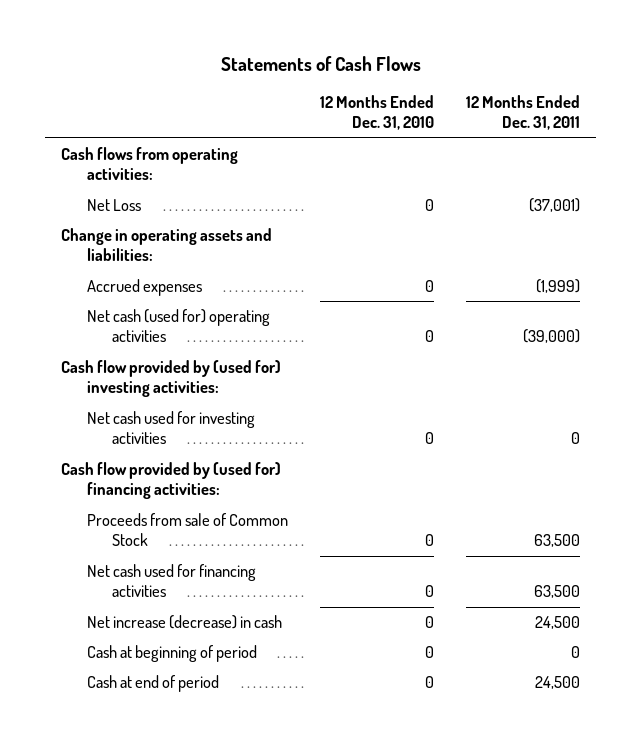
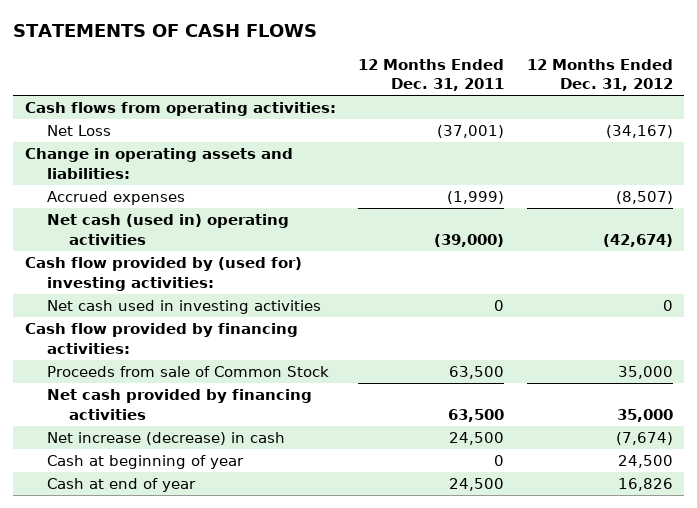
- Statements of Cash Flows
+ STATEMENTS OF CASH FLOWS
- | 12 Months Ended Dec. 31, 2010 | 12 Months Ended Dec. 31, 2011
+ | 12 Months Ended Dec. 31, 2011 | 12 Months Ended Dec. 31, 2012
- Net cash (used for) operating activities | 0 | (39,000)
+ Net cash (used in) operating activities | (39,000) | (42,674)
- Net cash used for investing activities | 0 | 0
- Cash flow provided by (used for) financing activities:
+ Net cash used in investing activities | 0 | 0
+ Cash flow provided by financing activities:
- Net cash used for financing activities | 0 | 63,500
+ Net cash provided by financing activities | 63,500 | 35,000
- Cash at beginning of period | 0 | 0
- Cash at end of period | 0 | 24,500
+ Cash at beginning of year | 0 | 24,500
+ Cash at end of year | 24,500 | 16,826

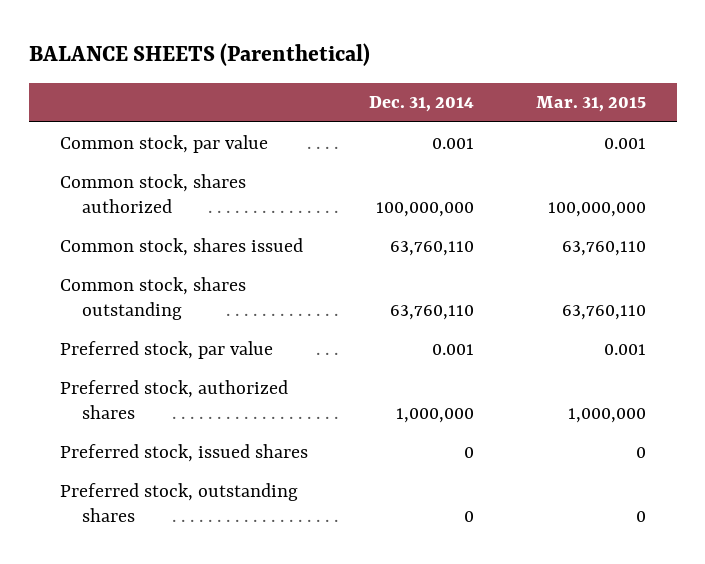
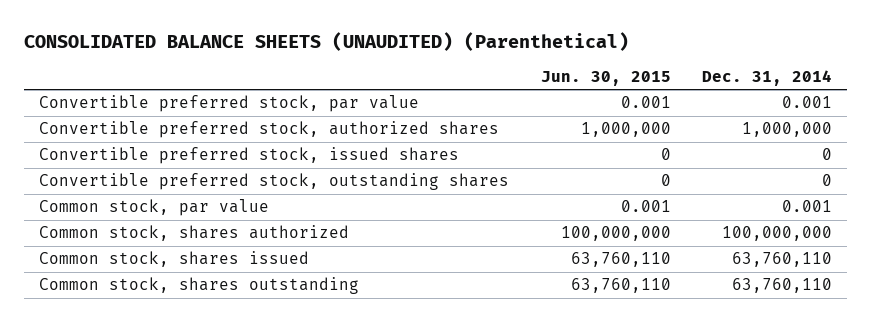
- BALANCE SHEETS (Parenthetical)
+ CONSOLIDATED BALANCE SHEETS (UNAUDITED) (Parenthetical)
- | Dec. 31, 2014 | Mar. 31, 2015
+ | Jun. 30, 2015 | Dec. 31, 2014
+ Convertible preferred stock, par value | 0.001 | 0.001
+ Convertible preferred stock, authorized shares | 1,000,000 | 1,000,000
+ Convertible preferred stock, issued shares | 0 | 0
+ Convertible preferred stock, outstanding shares | 0 | 0
- Preferred stock, par value | 0.001 | 0.001
- Preferred stock, authorized shares | 1,000,000 | 1,000,000
- Preferred stock, issued shares | 0 | 0
- Preferred stock, outstanding shares | 0 | 0

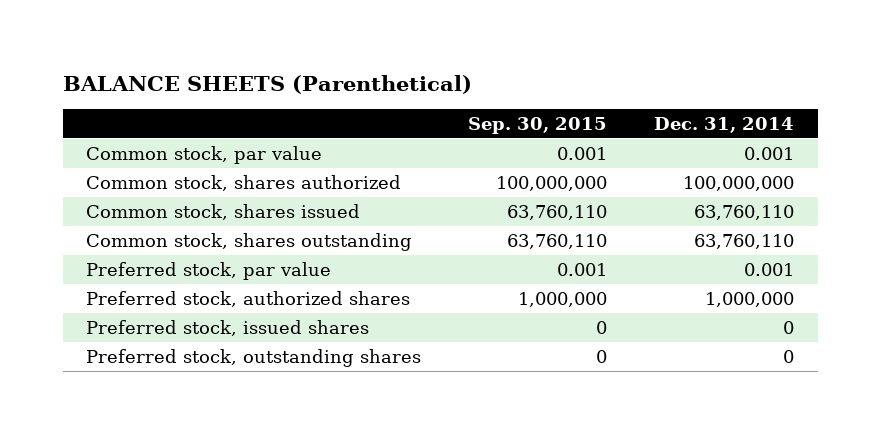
- CONSOLIDATED BALANCE SHEETS (UNAUDITED) (Parenthetical)
+ BALANCE SHEETS (Parenthetical)
- | Jun. 30, 2015 | Dec. 31, 2014
+ | Sep. 30, 2015 | Dec. 31, 2014
- Convertible preferred stock, par value | 0.001 | 0.001
- Convertible preferred stock, authorized shares | 1,000,000 | 1,000,000
- Convertible preferred stock, issued shares | 0 | 0
- Convertible preferred stock, outstanding shares | 0 | 0
+ Preferred stock, par value | 0.001 | 0.001
+ Preferred stock, authorized shares | 1,000,000 | 1,000,000
+ Preferred stock, issued shares | 0 | 0
+ Preferred stock, outstanding shares | 0 | 0

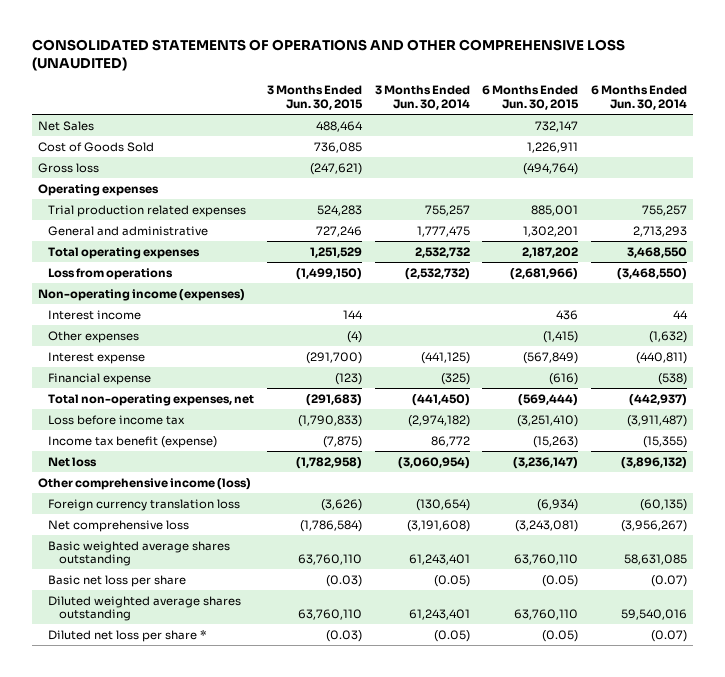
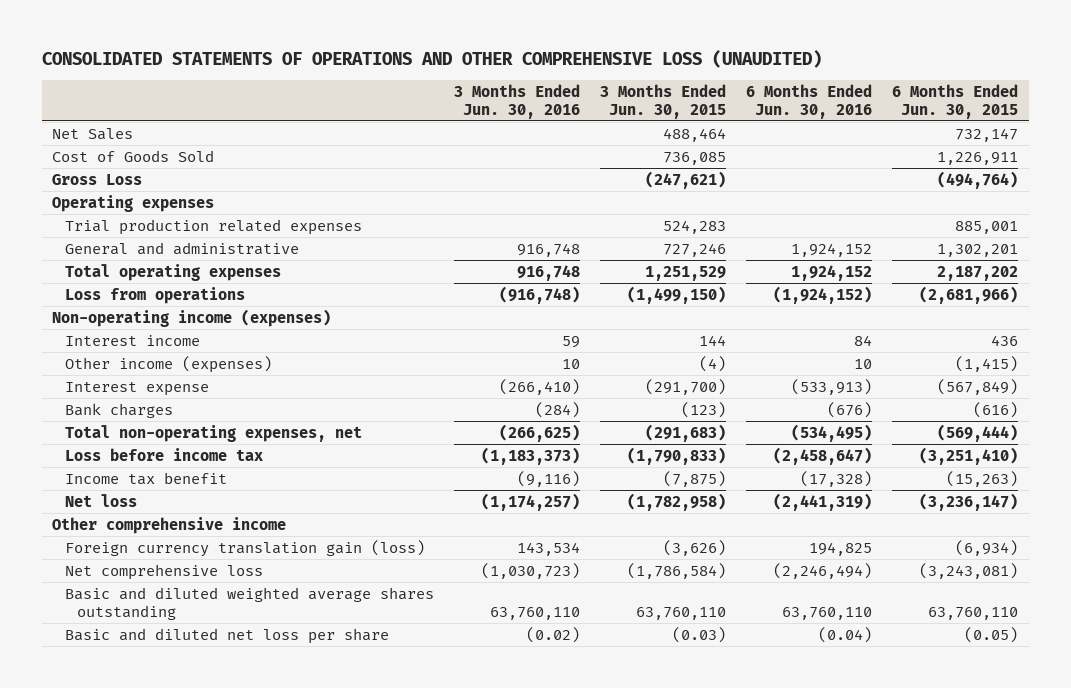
- | 3 Months Ended Jun. 30, 2015 | 3 Months Ended Jun. 30, 2014 | 6 Months Ended Jun. 30, 2015 | 6 Months Ended Jun. 30, 2014
+ | 3 Months Ended Jun. 30, 2016 | 3 Months Ended Jun. 30, 2015 | 6 Months Ended Jun. 30, 2016 | 6 Months Ended Jun. 30, 2015
- Gross loss | (247,621) | | (494,764) |
+ Gross Loss | | (247,621) | | (494,764)
- Other expenses | (4) | | (1,415) | (1,632)
+ Other income (expenses) | 10 | (4) | 10 | (1,415)
- Financial expense | (123) | (325) | (616) | (538)
+ Bank charges | (284) | (123) | (676) | (616)
- Income tax benefit (expense) | (7,875) | 86,772 | (15,263) | (15,355)
+ Income tax benefit | (9,116) | (7,875) | (17,328) | (15,263)
- Other comprehensive income (loss)
- Foreign currency translation loss | (3,626) | (130,654) | (6,934) | (60,135)
+ Other comprehensive income
+ Foreign currency translation gain (loss) | 143,534 | (3,626) | 194,825 | (6,934)
- Basic weighted average shares outstanding | 63,760,110 | 61,243,401 | 63,760,110 | 58,631,085
- Basic net loss per share | (0.03) | (0.05) | (0.05) | (0.07)
- Diluted weighted average shares outstanding | 63,760,110 | 61,243,401 | 63,760,110 | 59,540,016
- Diluted net loss per share * | (0.03) | (0.05) | (0.05) | (0.07)
+ Basic and diluted weighted average shares outstanding | 63,760,110 | 63,760,110 | 63,760,110 | 63,760,110
+ Basic and diluted net loss per share | (0.02) | (0.03) | (0.04) | (0.05)

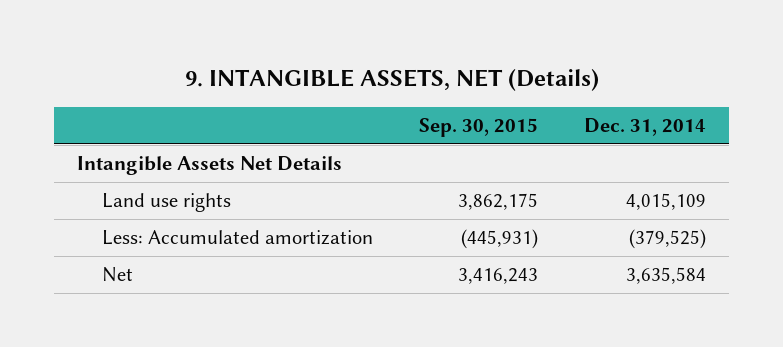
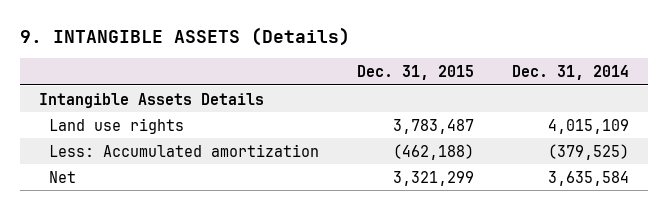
- 9. INTANGIBLE ASSETS, NET (Details)
+ 9. INTANGIBLE ASSETS (Details)
- | Sep. 30, 2015 | Dec. 31, 2014
+ | Dec. 31, 2015 | Dec. 31, 2014
- Intangible Assets Net Details
+ Intangible Assets Details

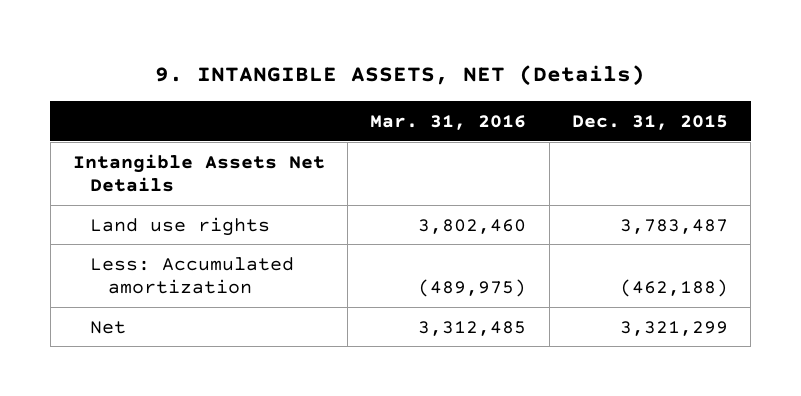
- 9. INTANGIBLE ASSETS (Details)
+ 9. INTANGIBLE ASSETS, NET (Details)
- | Dec. 31, 2015 | Dec. 31, 2014
+ | Mar. 31, 2016 | Dec. 31, 2015
- Intangible Assets Details
+ Intangible Assets Net Details

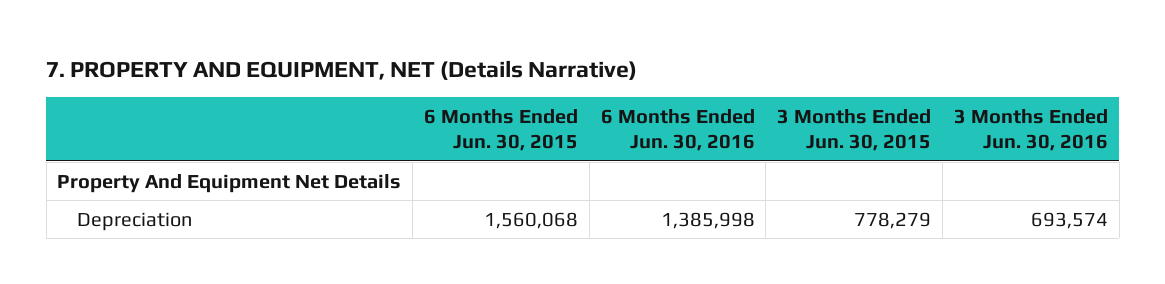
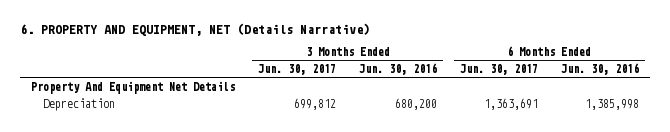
- 7. PROPERTY AND EQUIPMENT, NET (Details Narrative)
+ 6. PROPERTY AND EQUIPMENT, NET (Details Narrative)
- | 6 Months Ended Jun. 30, 2015 | 6 Months Ended Jun. 30, 2016 | 3 Months Ended Jun. 30, 2015 | 3 Months Ended Jun. 30, 2016
+ | 3 Months Ended Jun. 30, 2017 | 3 Months Ended Jun. 30, 2016 | 6 Months Ended Jun. 30, 2017 | 6 Months Ended Jun. 30, 2016
- Depreciation | 1,560,068 | 1,385,998 | 778,279 | 693,574
+ Depreciation | 699,812 | 680,200 | 1,363,691 | 1,385,998

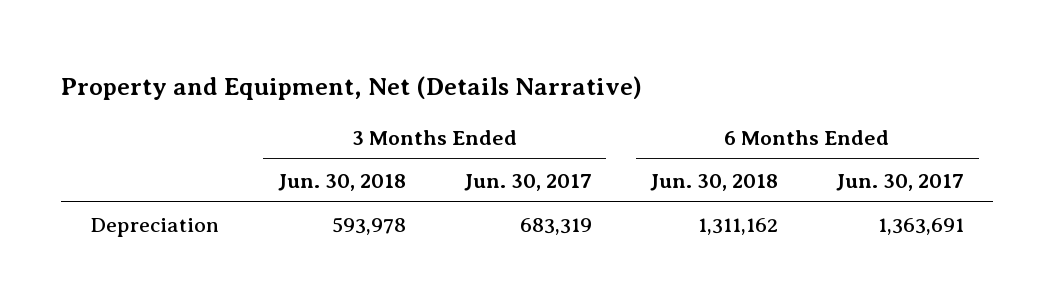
- 6. PROPERTY AND EQUIPMENT, NET (Details Narrative)
+ Property and Equipment, Net (Details Narrative)
- | 3 Months Ended Jun. 30, 2017 | 3 Months Ended Jun. 30, 2016 | 6 Months Ended Jun. 30, 2017 | 6 Months Ended Jun. 30, 2016
+ | 3 Months Ended Jun. 30, 2018 | 3 Months Ended Jun. 30, 2017 | 6 Months Ended Jun. 30, 2018 | 6 Months Ended Jun. 30, 2017
- Property And Equipment Net Details
- Depreciation | 699,812 | 680,200 | 1,363,691 | 1,385,998
+ Depreciation | 593,978 | 683,319 | 1,311,162 | 1,363,691

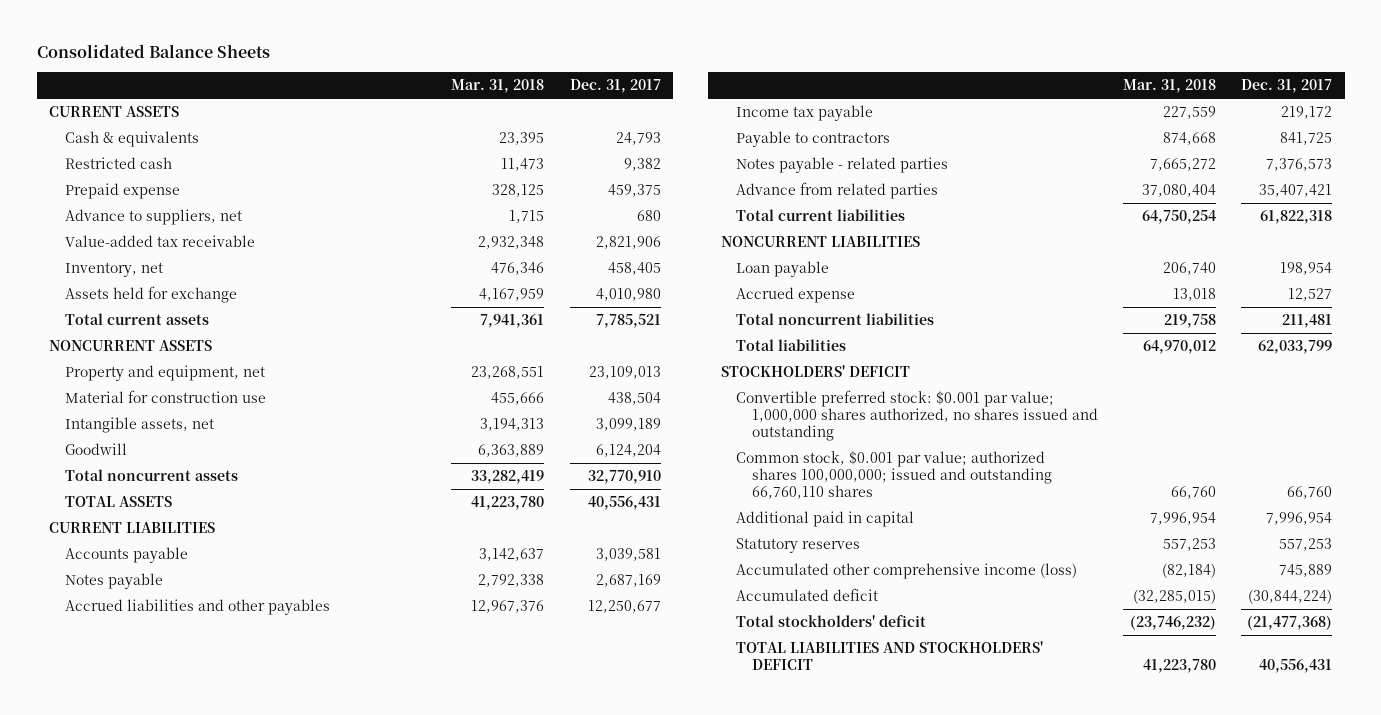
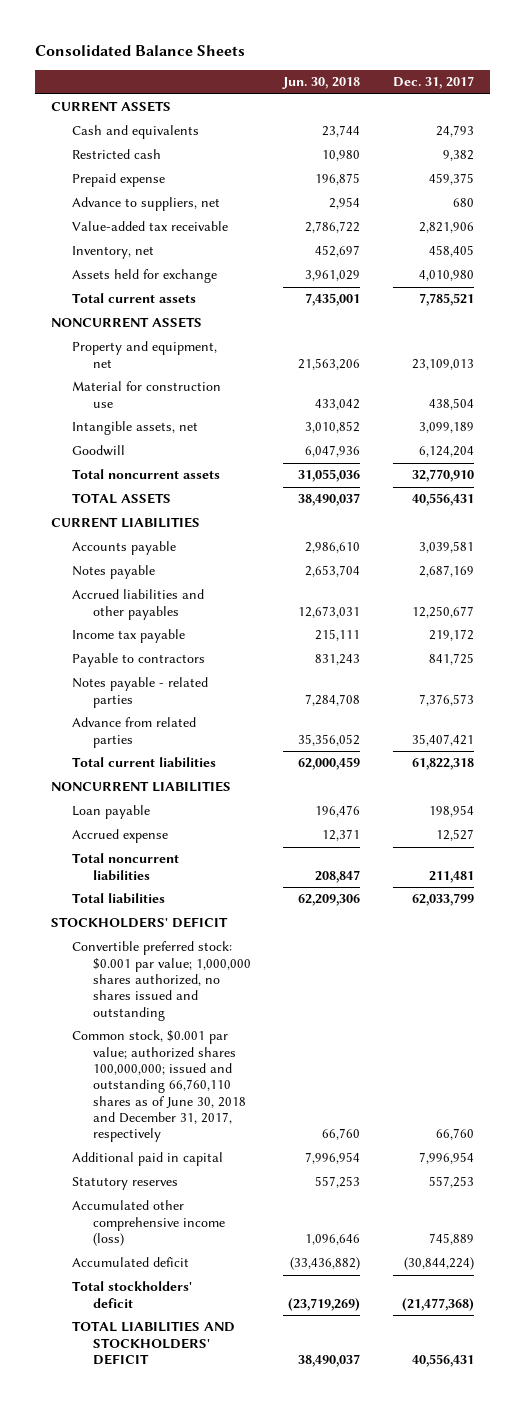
- | Mar. 31, 2018 | Dec. 31, 2017
+ | Jun. 30, 2018 | Dec. 31, 2017
- Cash & equivalents | 23,395 | 24,793
+ Cash and equivalents | 23,744 | 24,793
- Common stock, $0.001 par value; authorized shares 100,000,000; issued and outstanding 66,760,110 shares | 66,760 | 66,760
+ Common stock, $0.001 par value; authorized shares 100,000,000; issued and outstanding 66,760,110 shares as of June 30, 2018 and December 31, 2017, respectively | 66,760 | 66,760

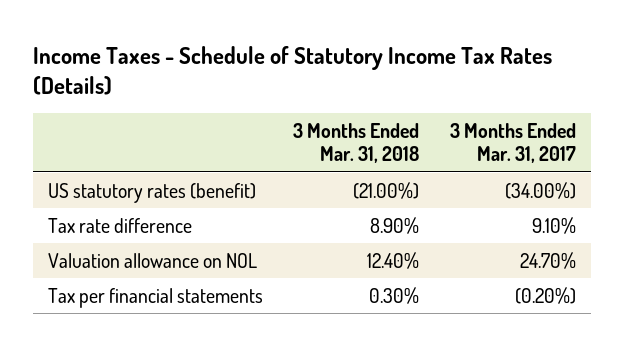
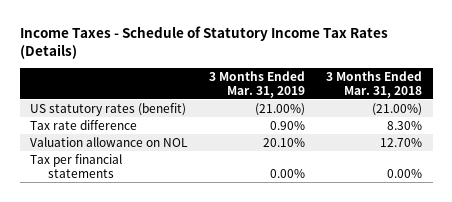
- | 3 Months Ended Mar. 31, 2018 | 3 Months Ended Mar. 31, 2017
+ | 3 Months Ended Mar. 31, 2019 | 3 Months Ended Mar. 31, 2018
- Tax rate difference | 8.90% | 9.10%
- Valuation allowance on NOL | 12.40% | 24.70%
- Tax per financial statements | 0.30% | (0.20%)
+ Tax rate difference | 0.90% | 8.30%
+ Valuation allowance on NOL | 20.10% | 12.70%
+ Tax per financial statements | 0.00% | 0.00%

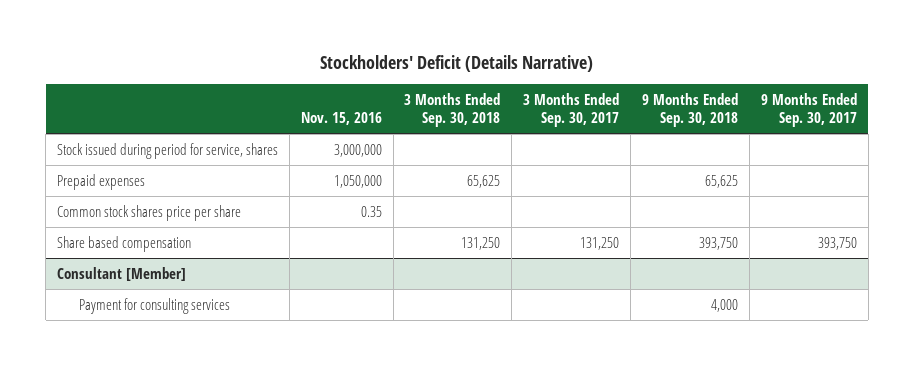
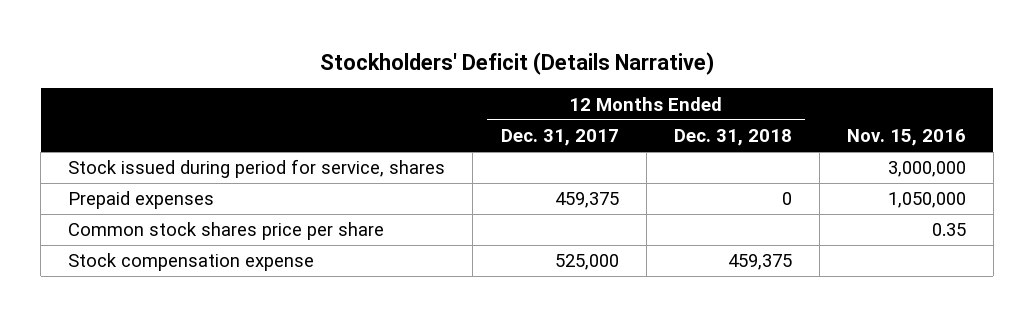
- | Nov. 15, 2016 | 3 Months Ended Sep. 30, 2018 | 3 Months Ended Sep. 30, 2017 | 9 Months Ended Sep. 30, 2018 | 9 Months Ended Sep. 30, 2017
+ | 12 Months Ended Dec. 31, 2017 | 12 Months Ended Dec. 31, 2018 | Nov. 15, 2016
- Share based compensation | | 131,250 | 131,250 | 393,750 | 393,750
- Consultant [Member]
- Payment for consulting services | | | | 4,000 |
+ Stock compensation expense | 525,000 | 459,375 |

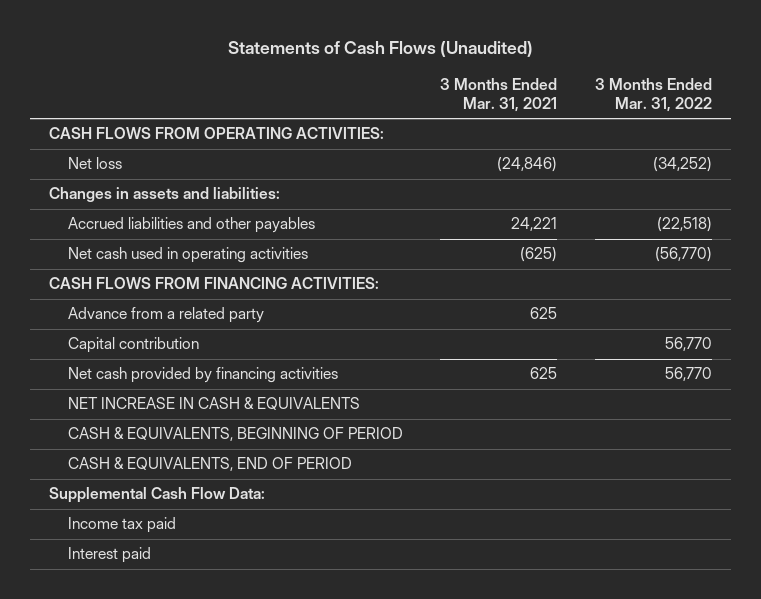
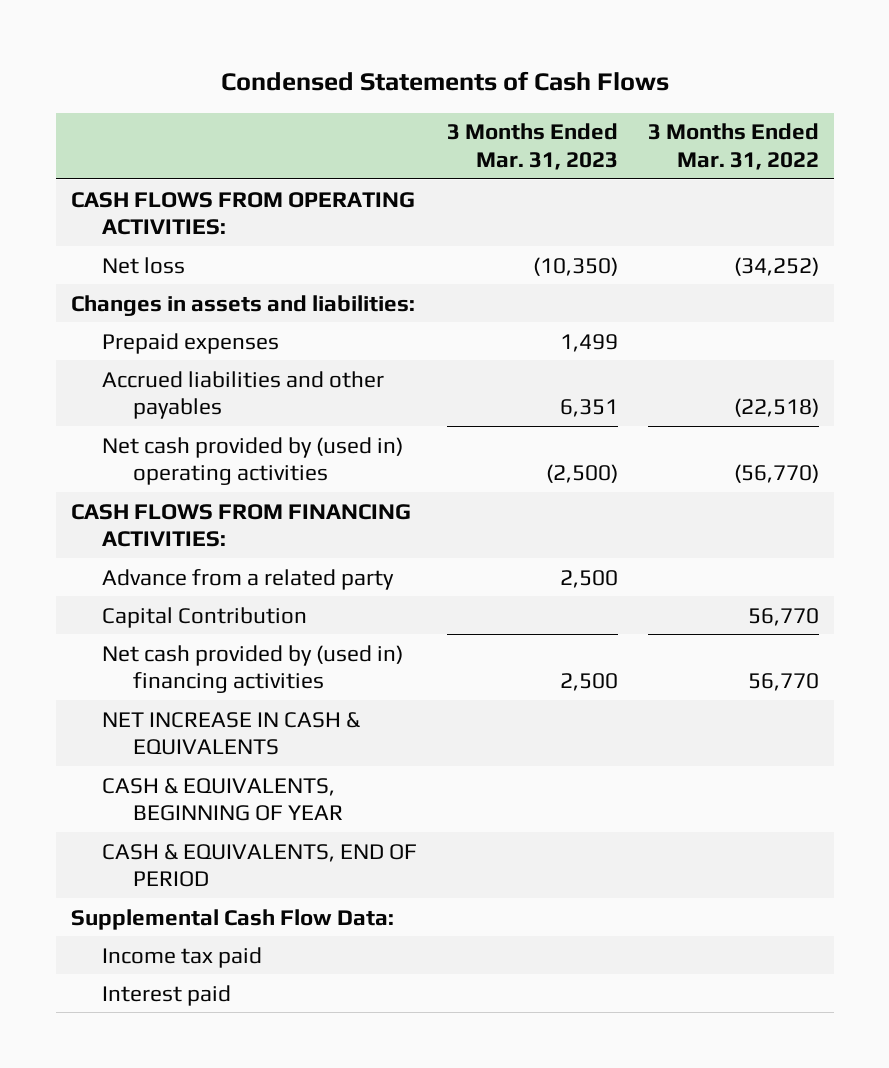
- Statements of Cash Flows (Unaudited)
+ Condensed Statements of Cash Flows
- | 3 Months Ended Mar. 31, 2021 | 3 Months Ended Mar. 31, 2022
+ | 3 Months Ended Mar. 31, 2023 | 3 Months Ended Mar. 31, 2022
+ Prepaid expenses | 1,499 |
- Net cash used in operating activities | (625) | (56,770)
+ Net cash provided by (used in) operating activities | (2,500) | (56,770)
- Capital contribution | | 56,770
- Net cash provided by financing activities | 625 | 56,770
+ Capital Contribution | | 56,770
+ Net cash provided by (used in) financing activities | 2,500 | 56,770
- CASH & EQUIVALENTS, BEGINNING OF PERIOD
+ CASH & EQUIVALENTS, BEGINNING OF YEAR

